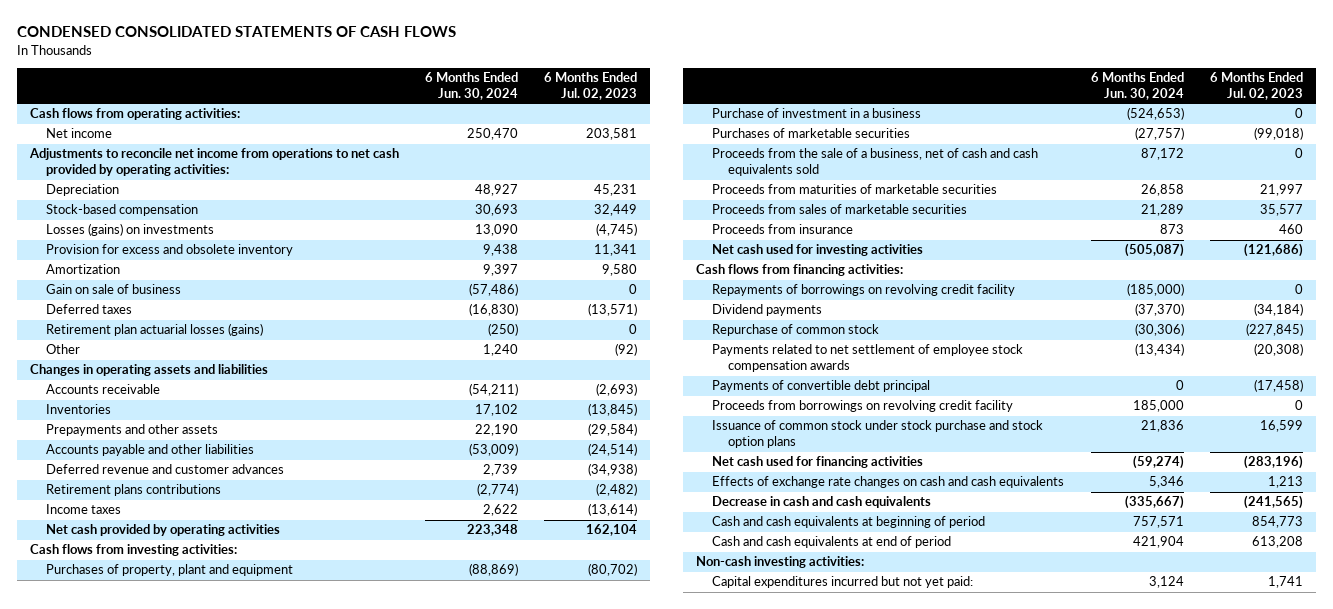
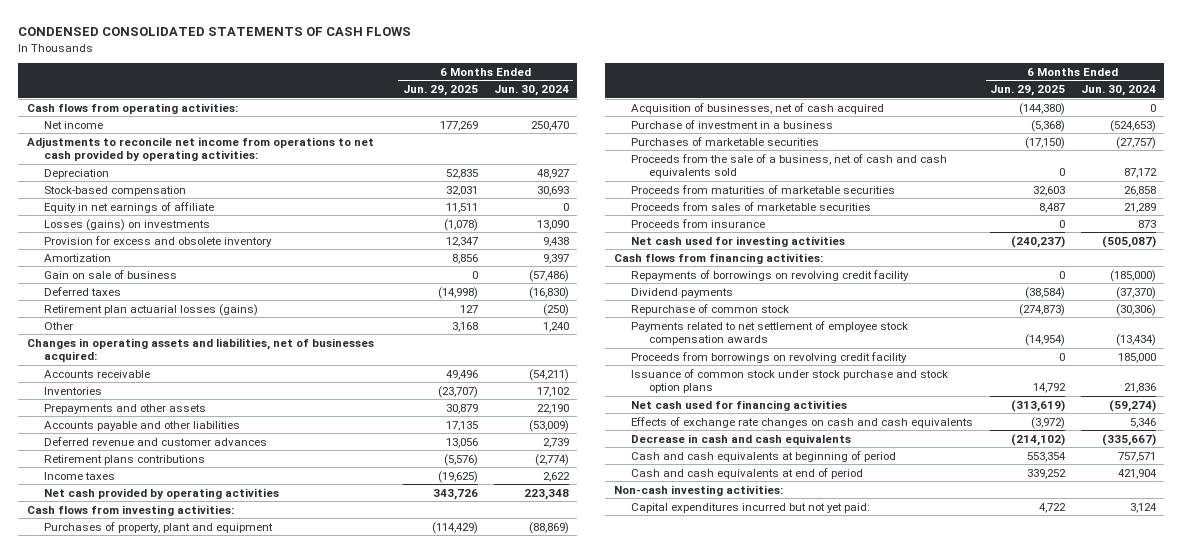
- | 6 Months Ended Jun. 30, 2024 | 6 Months Ended Jul. 02, 2023
+ | 6 Months Ended Jun. 29, 2025 | 6 Months Ended Jun. 30, 2024
+ Equity in net earnings of affiliate | 11,511 | 0
- Changes in operating assets and liabilities
+ Changes in operating assets and liabilities, net of businesses acquired:
+ Acquisition of businesses, net of cash acquired | (144,380) | 0
- Payments of convertible debt principal | 0 | (17,458)

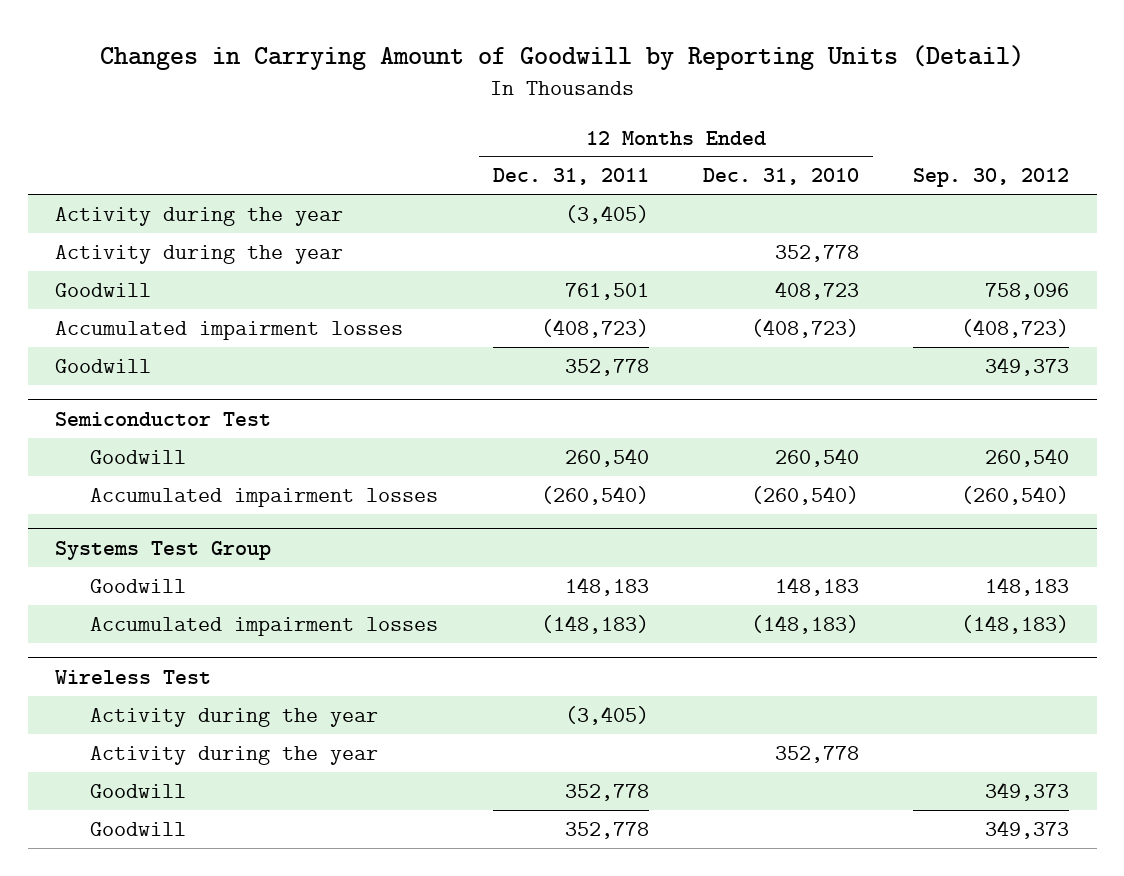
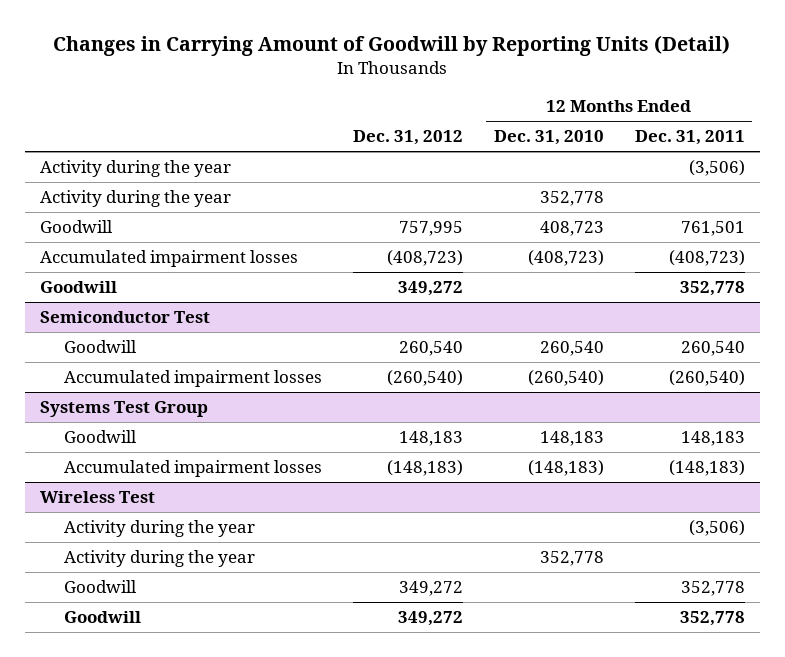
- | 12 Months Ended Dec. 31, 2011 | 12 Months Ended Dec. 31, 2010 | Sep. 30, 2012
+ | Dec. 31, 2012 | 12 Months Ended Dec. 31, 2010 | 12 Months Ended Dec. 31, 2011
- Activity during the year | (3,405) | |
+ Activity during the year | | | (3,506)
@ Wireless Test
- Activity during the year | (3,405) | |
+ Activity during the year | | | (3,506)

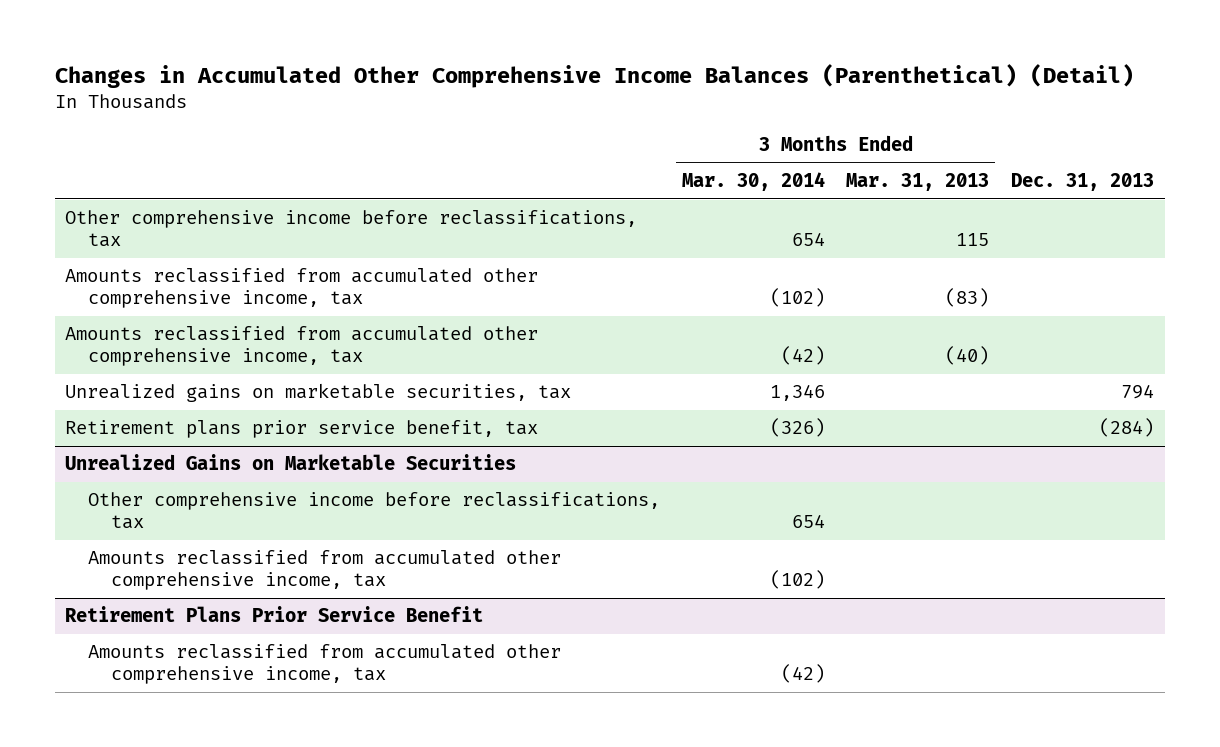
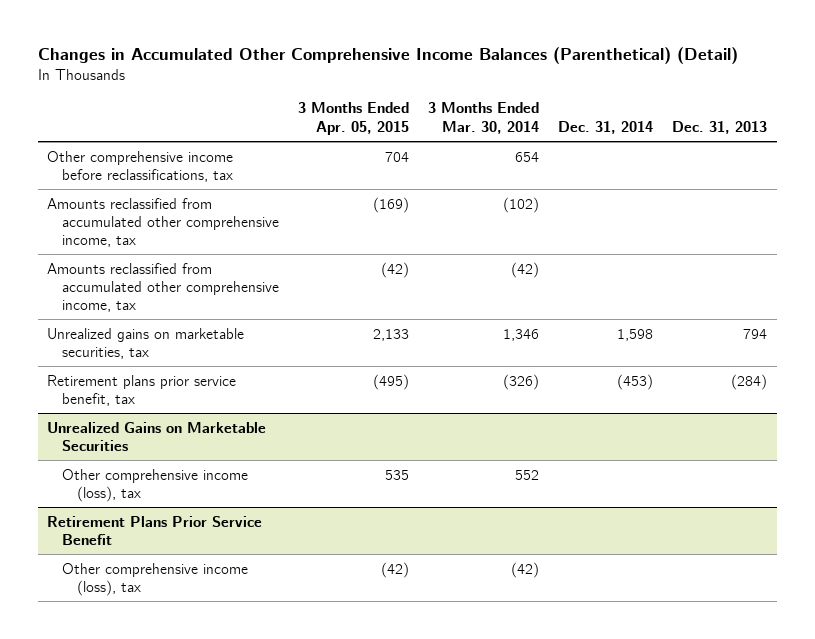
- | 3 Months Ended Mar. 30, 2014 | 3 Months Ended Mar. 31, 2013 | Dec. 31, 2013
+ | 3 Months Ended Apr. 05, 2015 | 3 Months Ended Mar. 30, 2014 | Dec. 31, 2014 | Dec. 31, 2013
@ Unrealized Gains on Marketable Securities
- Other comprehensive income before reclassifications, tax | 654 | |
- Amounts reclassified from accumulated other comprehensive income, tax | (102) | |
+ Other comprehensive income (loss), tax | 535 | 552 | |
@ Retirement Plans Prior Service Benefit
- Amounts reclassified from accumulated other comprehensive income, tax | (42) | |
+ Other comprehensive income (loss), tax | (42) | (42) | |

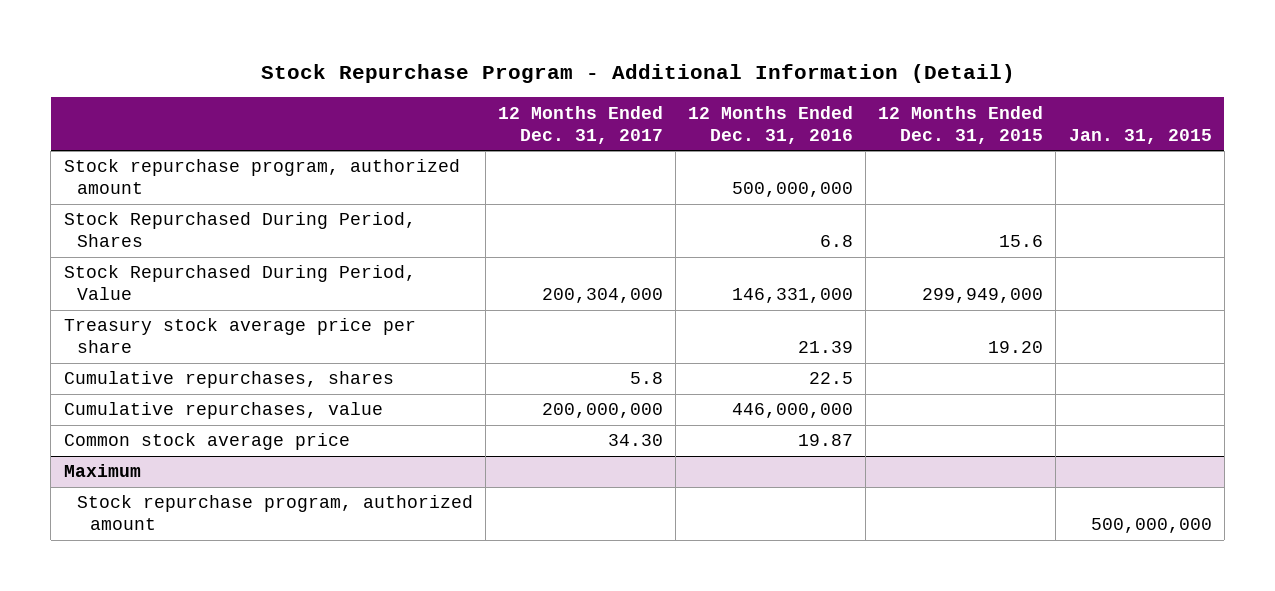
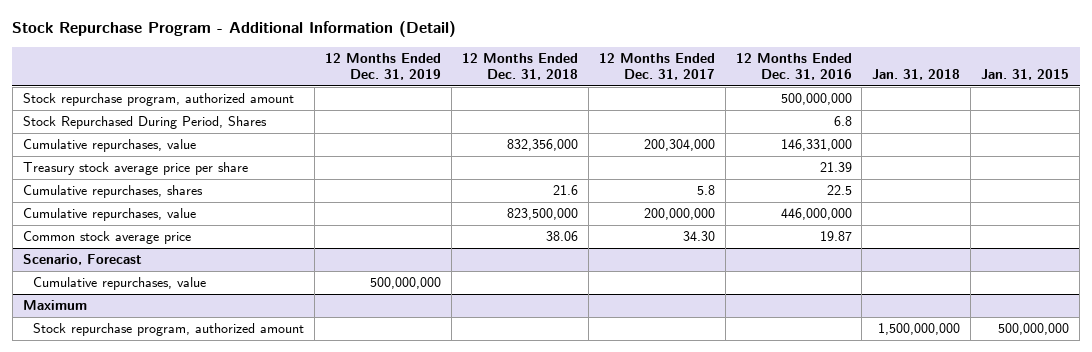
- | 12 Months Ended Dec. 31, 2017 | 12 Months Ended Dec. 31, 2016 | 12 Months Ended Dec. 31, 2015 | Jan. 31, 2015
+ | 12 Months Ended Dec. 31, 2019 | 12 Months Ended Dec. 31, 2018 | 12 Months Ended Dec. 31, 2017 | 12 Months Ended Dec. 31, 2016 | Jan. 31, 2018 | Jan. 31, 2015
- Stock Repurchased During Period, Value | 200,304,000 | 146,331,000 | 299,949,000 |
+ Cumulative repurchases, value | | 832,356,000 | 200,304,000 | 146,331,000 | |
+ Scenario, Forecast
+ Cumulative repurchases, value | 500,000,000 | | | | |

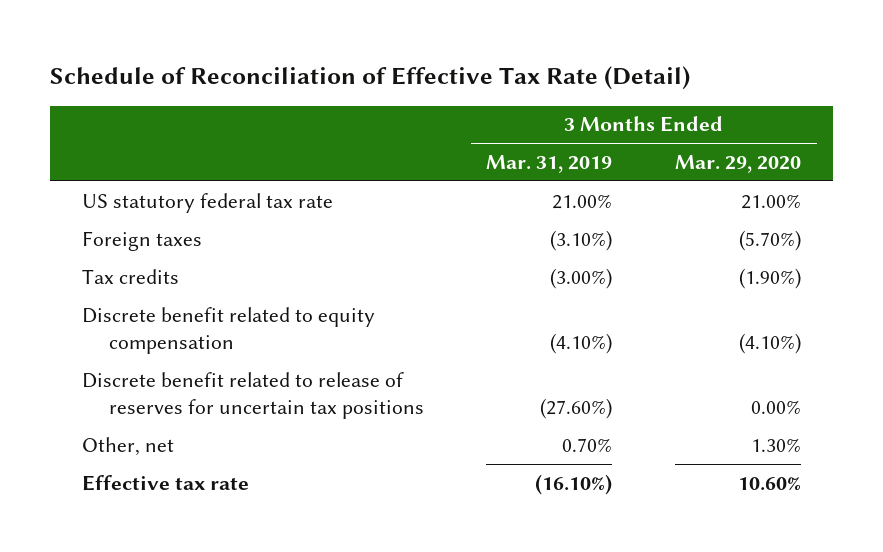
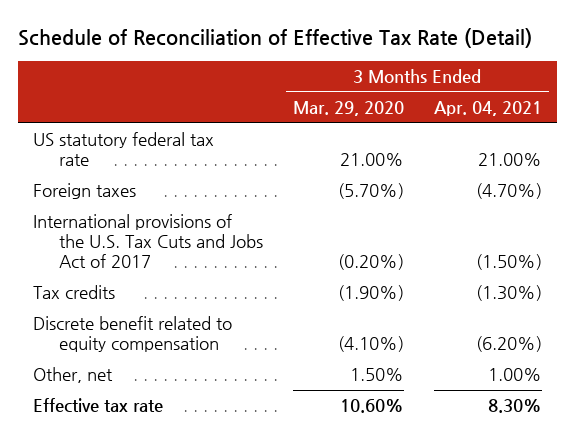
- | 3 Months Ended Mar. 31, 2019 | 3 Months Ended Mar. 29, 2020
+ | 3 Months Ended Mar. 29, 2020 | 3 Months Ended Apr. 04, 2021
+ International provisions of the U.S. Tax Cuts and Jobs Act of 2017 | (0.20%) | (1.50%)
- Discrete benefit related to release of reserves for uncertain tax positions | (27.60%) | 0.00%
- Other, net | 0.70% | 1.30%
+ Other, net | 1.50% | 1.00%

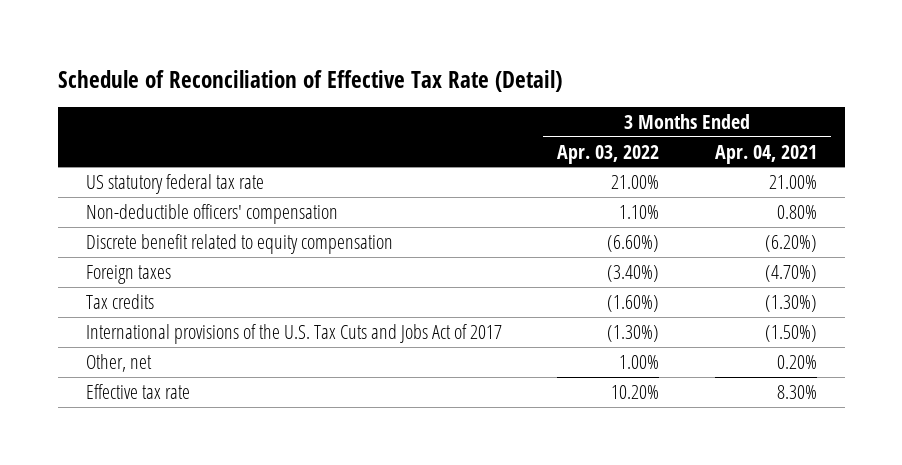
- | 3 Months Ended Mar. 29, 2020 | 3 Months Ended Apr. 04, 2021
+ | 3 Months Ended Apr. 03, 2022 | 3 Months Ended Apr. 04, 2021
+ Non-deductible officers' compensation | 1.10% | 0.80%
moved up: Discrete benefit related to equity compensation | (6.60%) | (6.20%)
- Other, net | 1.50% | 1.00%
moved down: International provisions of the U.S. Tax Cuts and Jobs Act of 2017 | (1.30%) | (1.50%)
+ Other, net | 1.00% | 0.20%

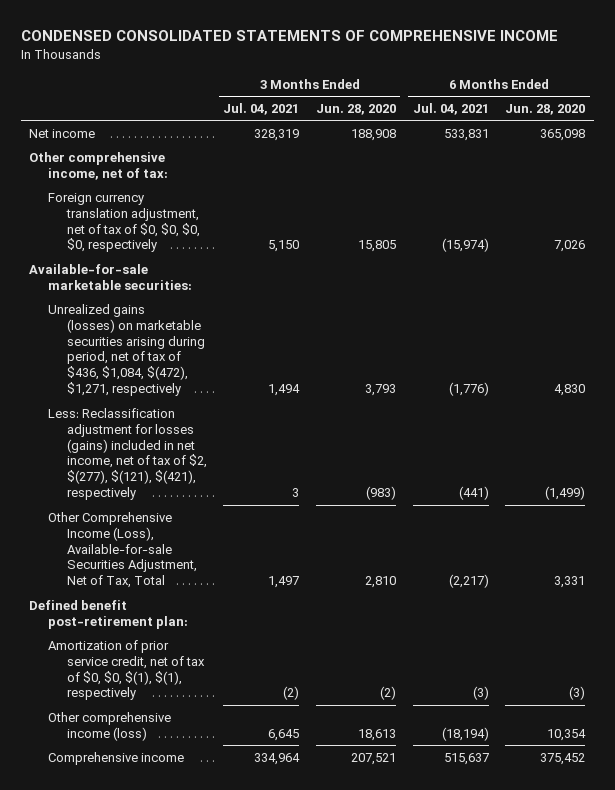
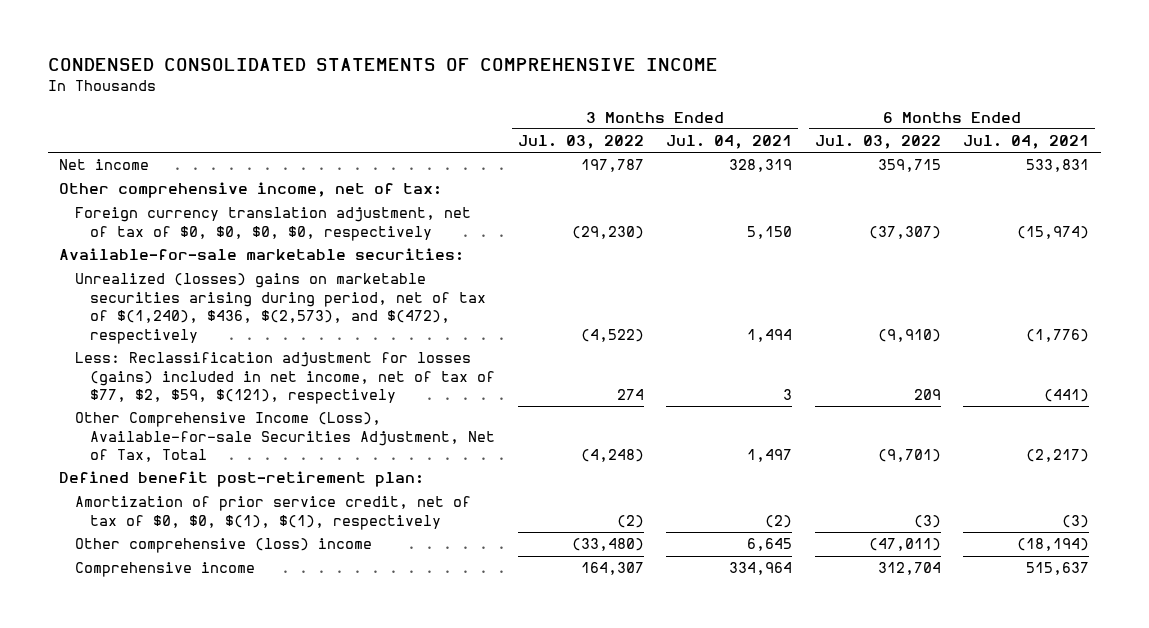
- | 3 Months Ended Jul. 04, 2021 | 3 Months Ended Jun. 28, 2020 | 6 Months Ended Jul. 04, 2021 | 6 Months Ended Jun. 28, 2020
+ | 3 Months Ended Jul. 03, 2022 | 3 Months Ended Jul. 04, 2021 | 6 Months Ended Jul. 03, 2022 | 6 Months Ended Jul. 04, 2021
- Unrealized gains (losses) on marketable securities arising during period, net of tax of $436, $1,084, $(472), $1,271, respectively | 1,494 | 3,793 | (1,776) | 4,830
- Less: Reclassification adjustment for losses (gains) included in net income, net of tax of $2, $(277), $(121), $(421), respectively | 3 | (983) | (441) | (1,499)
+ Unrealized (losses) gains on marketable securities arising during period, net of tax of $(1,240), $436, $(2,573), and $(472), respectively | (4,522) | 1,494 | (9,910) | (1,776)
+ Less: Reclassification adjustment for losses (gains) included in net income, net of tax of $77, $2, $59, $(121), respectively | 274 | 3 | 209 | (441)
- Other comprehensive income (loss) | 6,645 | 18,613 | (18,194) | 10,354
+ Other comprehensive (loss) income | (33,480) | 6,645 | (47,011) | (18,194)

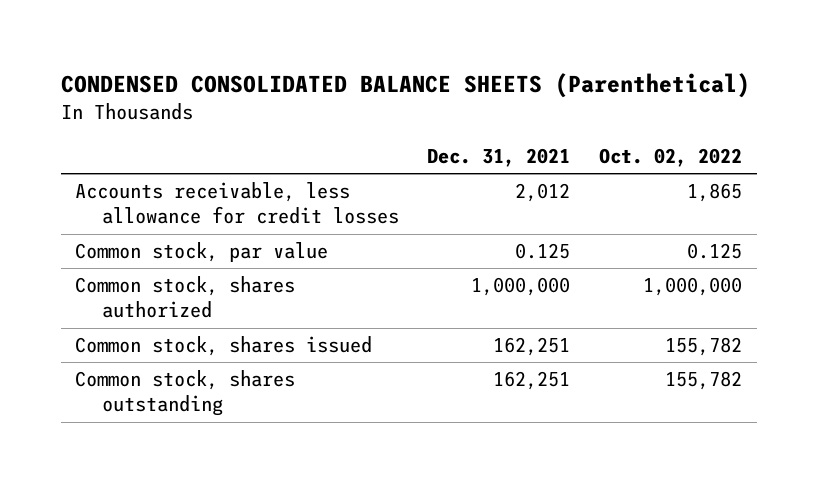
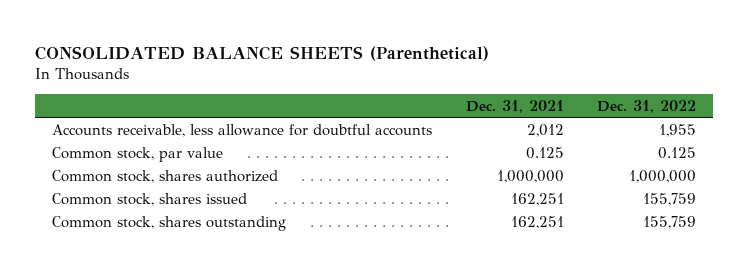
- CONDENSED CONSOLIDATED BALANCE SHEETS (Parenthetical)
+ CONSOLIDATED BALANCE SHEETS (Parenthetical)
- | Dec. 31, 2021 | Oct. 02, 2022
+ | Dec. 31, 2021 | Dec. 31, 2022
- Accounts receivable, less allowance for credit losses | 2,012 | 1,865
+ Accounts receivable, less allowance for doubtful accounts | 2,012 | 1,955

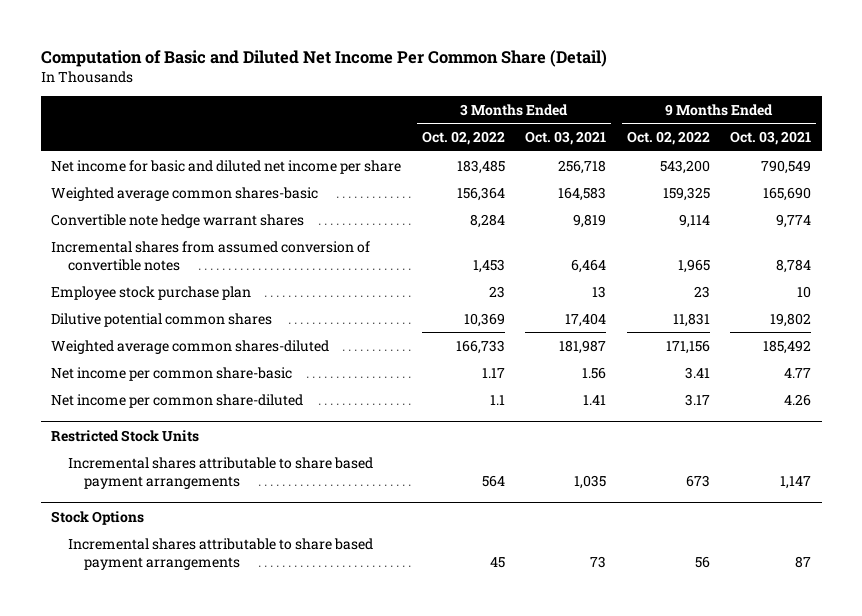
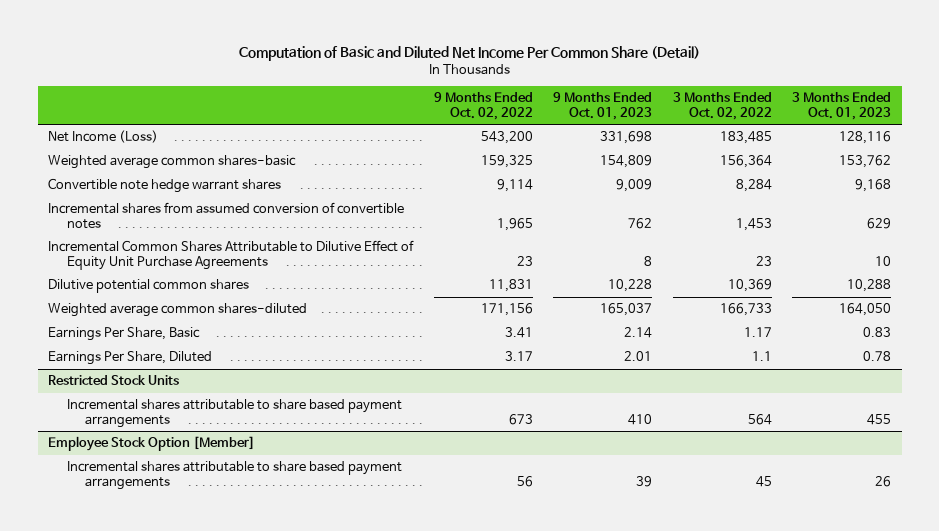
- | 3 Months Ended Oct. 02, 2022 | 3 Months Ended Oct. 03, 2021 | 9 Months Ended Oct. 02, 2022 | 9 Months Ended Oct. 03, 2021
+ | 9 Months Ended Oct. 02, 2022 | 9 Months Ended Oct. 01, 2023 | 3 Months Ended Oct. 02, 2022 | 3 Months Ended Oct. 01, 2023
- Net income for basic and diluted net income per share | 183,485 | 256,718 | 543,200 | 790,549
+ Net Income (Loss) | 543,200 | 331,698 | 183,485 | 128,116
- Employee stock purchase plan | 23 | 13 | 23 | 10
+ Incremental Common Shares Attributable to Dilutive Effect of Equity Unit Purchase Agreements | 23 | 8 | 23 | 10
- Net income per common share-basic | 1.17 | 1.56 | 3.41 | 4.77
- Net income per common share-diluted | 1.1 | 1.41 | 3.17 | 4.26
+ Earnings Per Share, Basic | 3.41 | 2.14 | 1.17 | 0.83
+ Earnings Per Share, Diluted | 3.17 | 2.01 | 1.1 | 0.78
- Stock Options
+ Employee Stock Option [Member]

